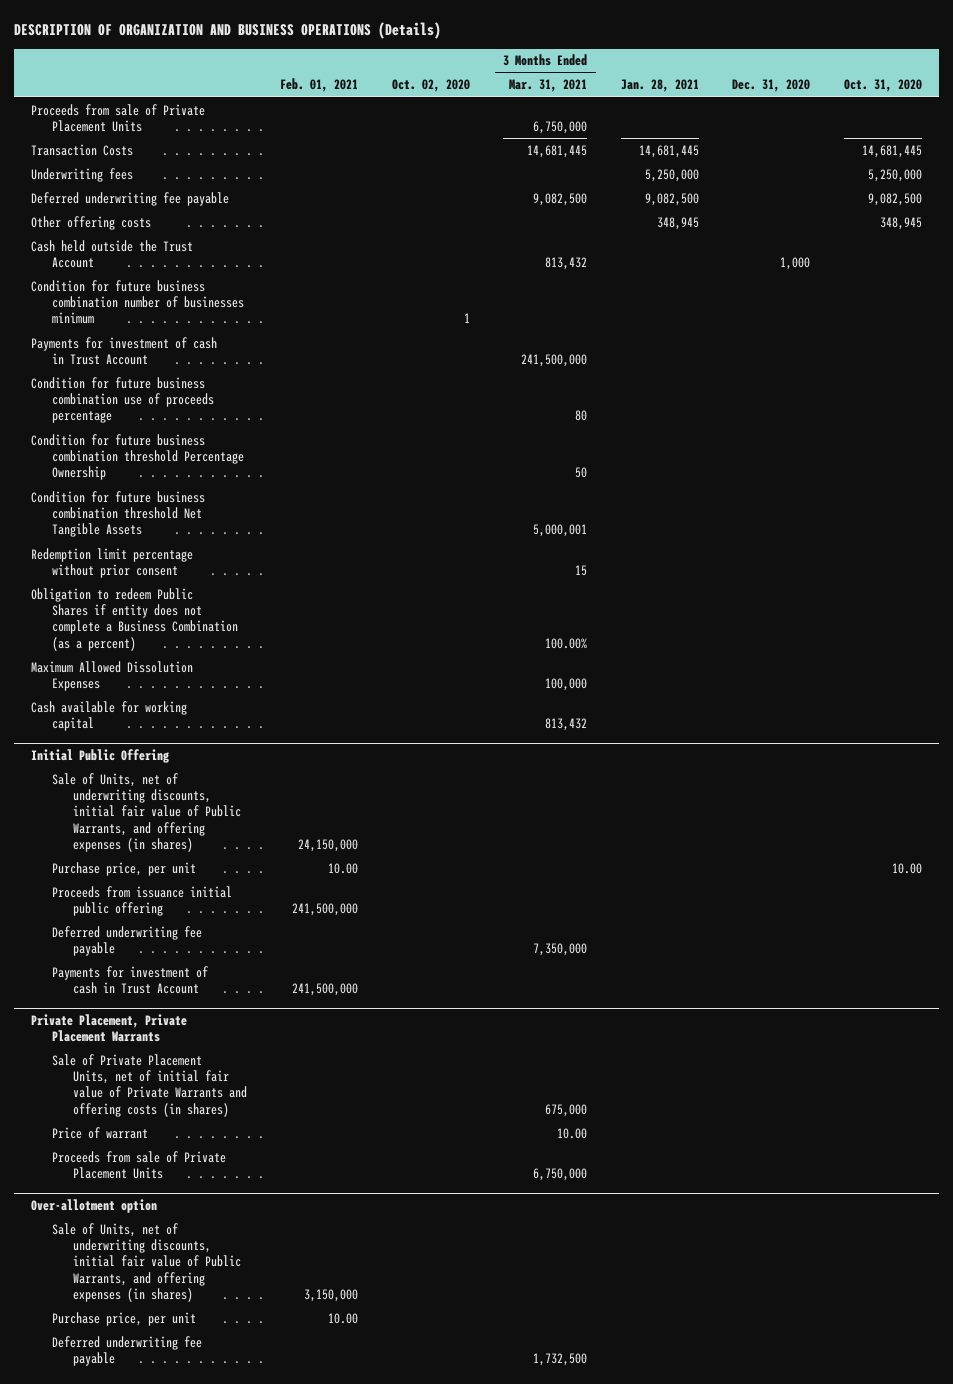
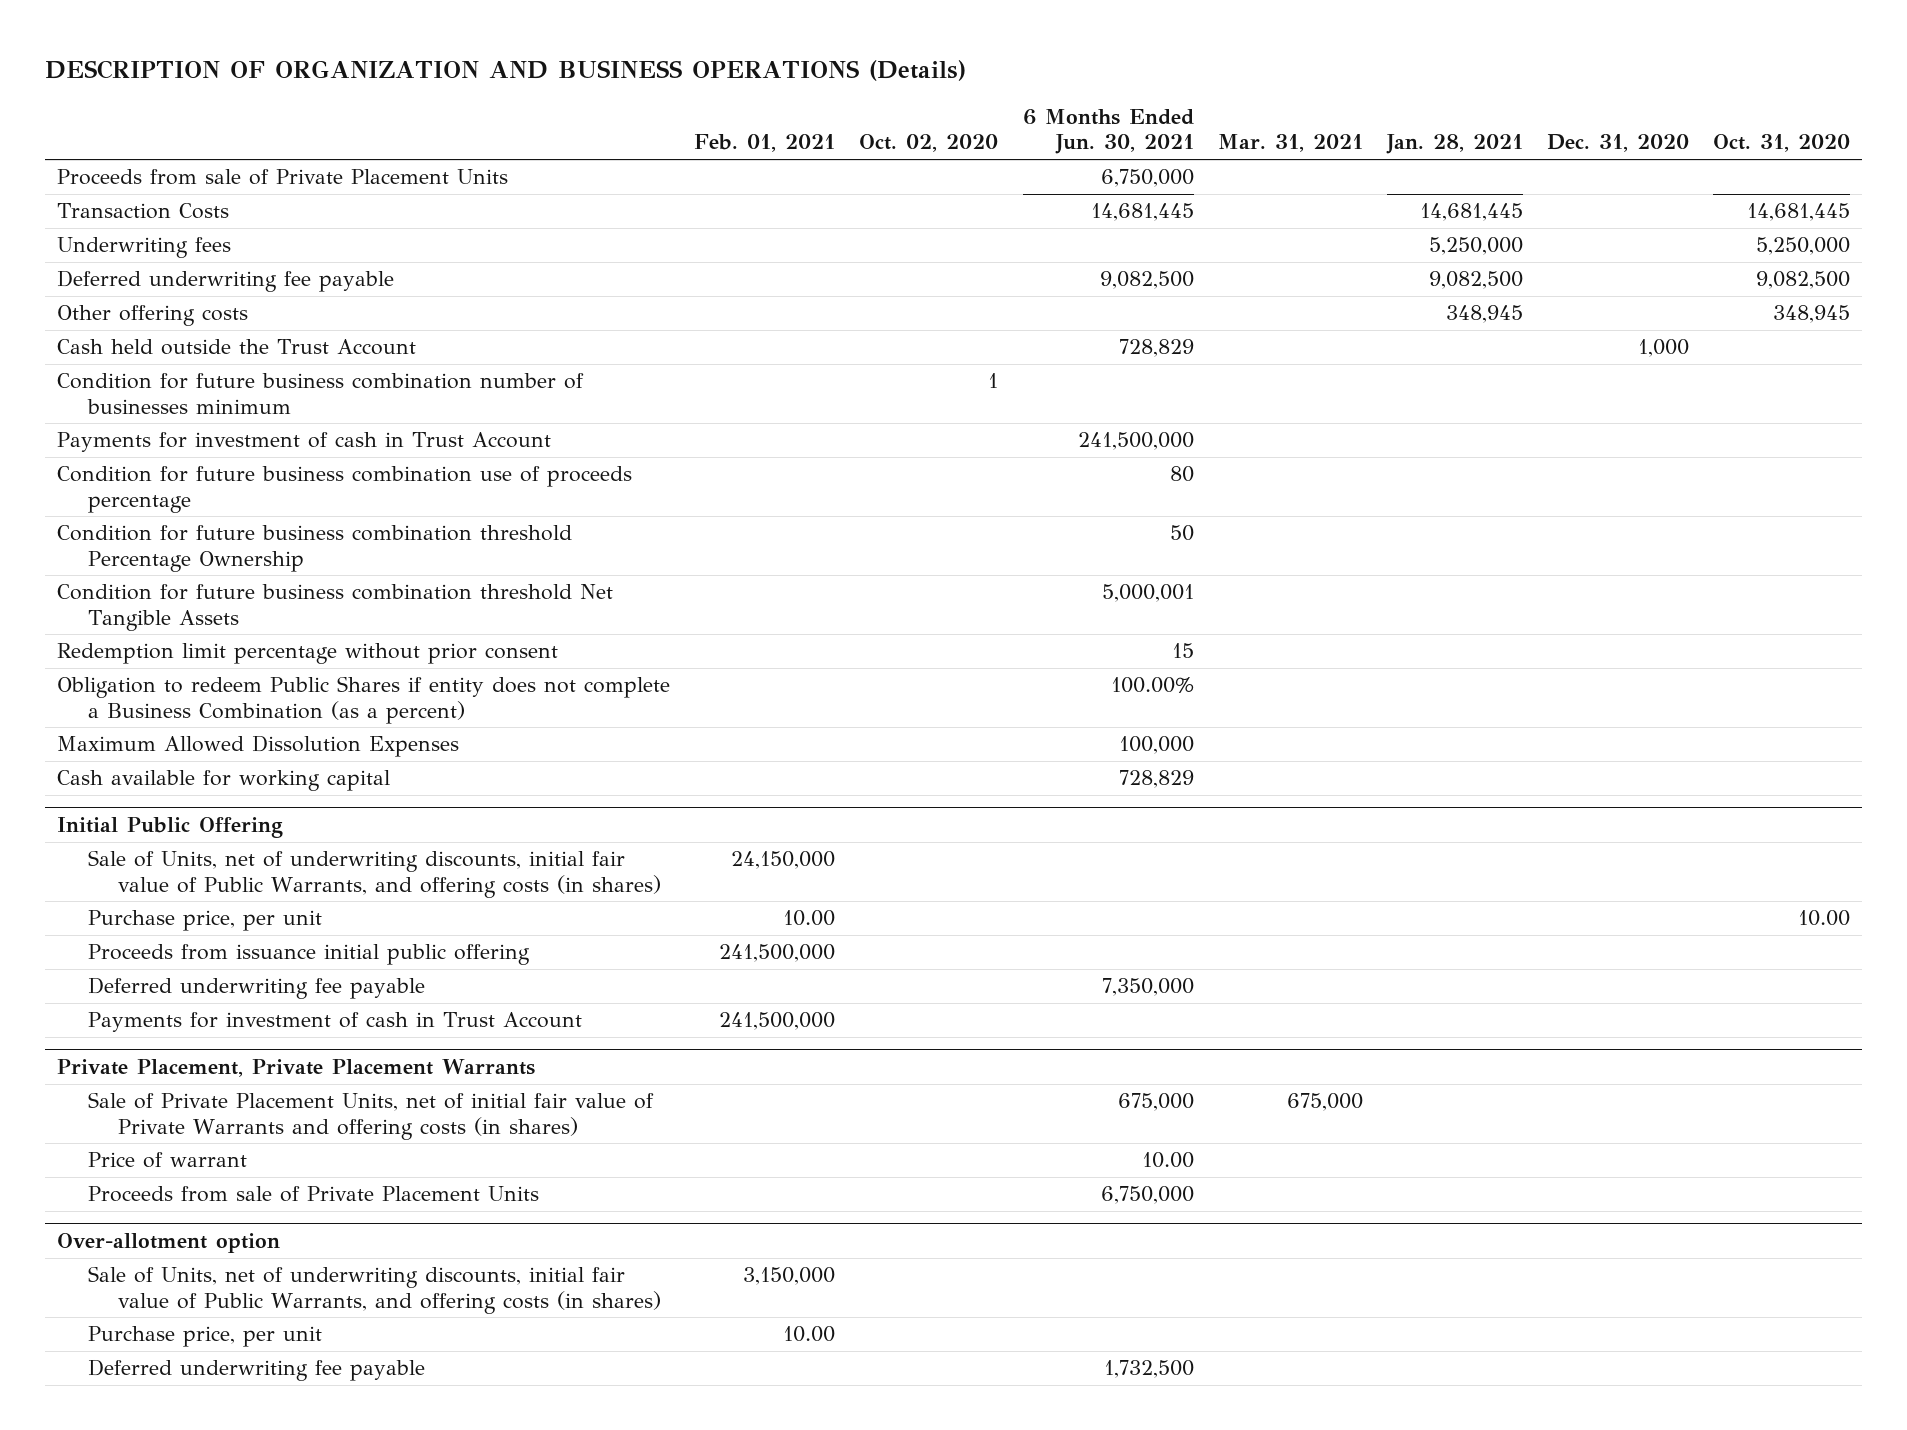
- | Feb. 01, 2021 | Oct. 02, 2020 | 3 Months Ended Mar. 31, 2021 | Jan. 28, 2021 | Dec. 31, 2020 | Oct. 31, 2020
+ | Feb. 01, 2021 | Oct. 02, 2020 | 6 Months Ended Jun. 30, 2021 | Mar. 31, 2021 | Jan. 28, 2021 | Dec. 31, 2020 | Oct. 31, 2020
@ Initial Public Offering
- Sale of Units, net of underwriting discounts, initial fair value of Public Warrants, and offering expenses (in shares) | 24,150,000 | | | | |
+ Sale of Units, net of underwriting discounts, initial fair value of Public Warrants, and offering costs (in shares) | 24,150,000 | | | | | |
@ Over-allotment option
- Sale of Units, net of underwriting discounts, initial fair value of Public Warrants, and offering expenses (in shares) | 3,150,000 | | | | |
+ Sale of Units, net of underwriting discounts, initial fair value of Public Warrants, and offering costs (in shares) | 3,150,000 | | | | | |

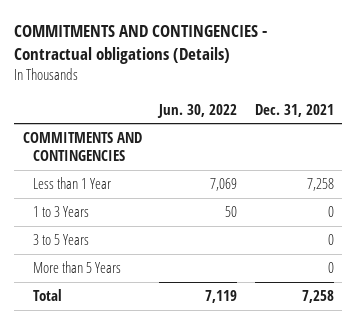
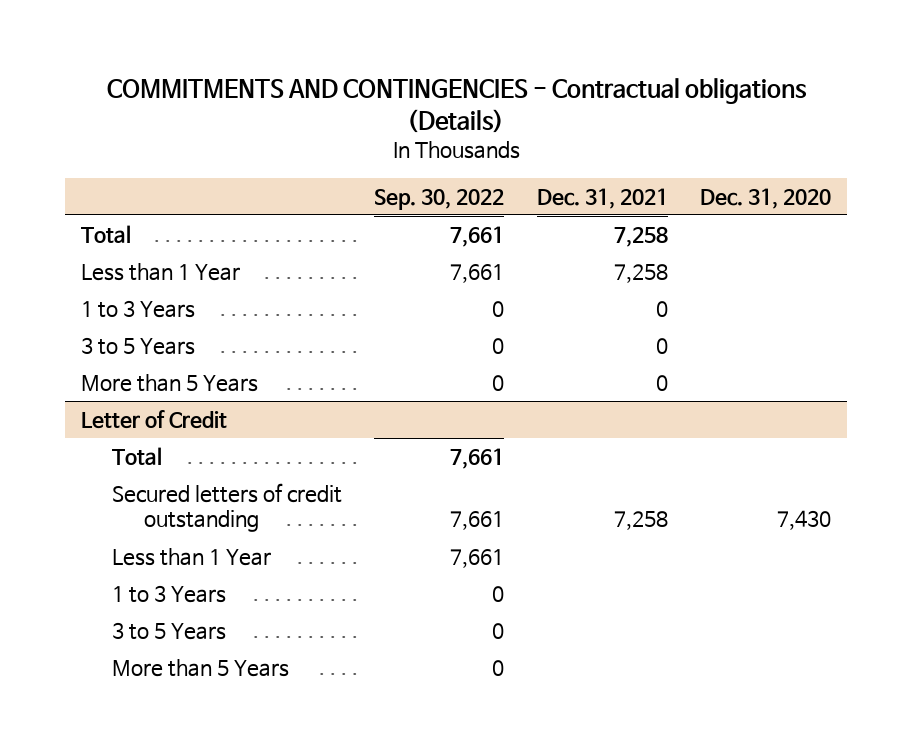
- | Jun. 30, 2022 | Dec. 31, 2021
+ | Sep. 30, 2022 | Dec. 31, 2021 | Dec. 31, 2020
- COMMITMENTS AND CONTINGENCIES
moved up: Total | 7,661 | 7,258 |
+ Letter of Credit
+ Total | 7,661 | |
+ Secured letters of credit outstanding | 7,661 | 7,258 | 7,430
+ Less than 1 Year | 7,661 | |
+ 1 to 3 Years | 0 | |
+ 3 to 5 Years | 0 | |
+ More than 5 Years | 0 | |

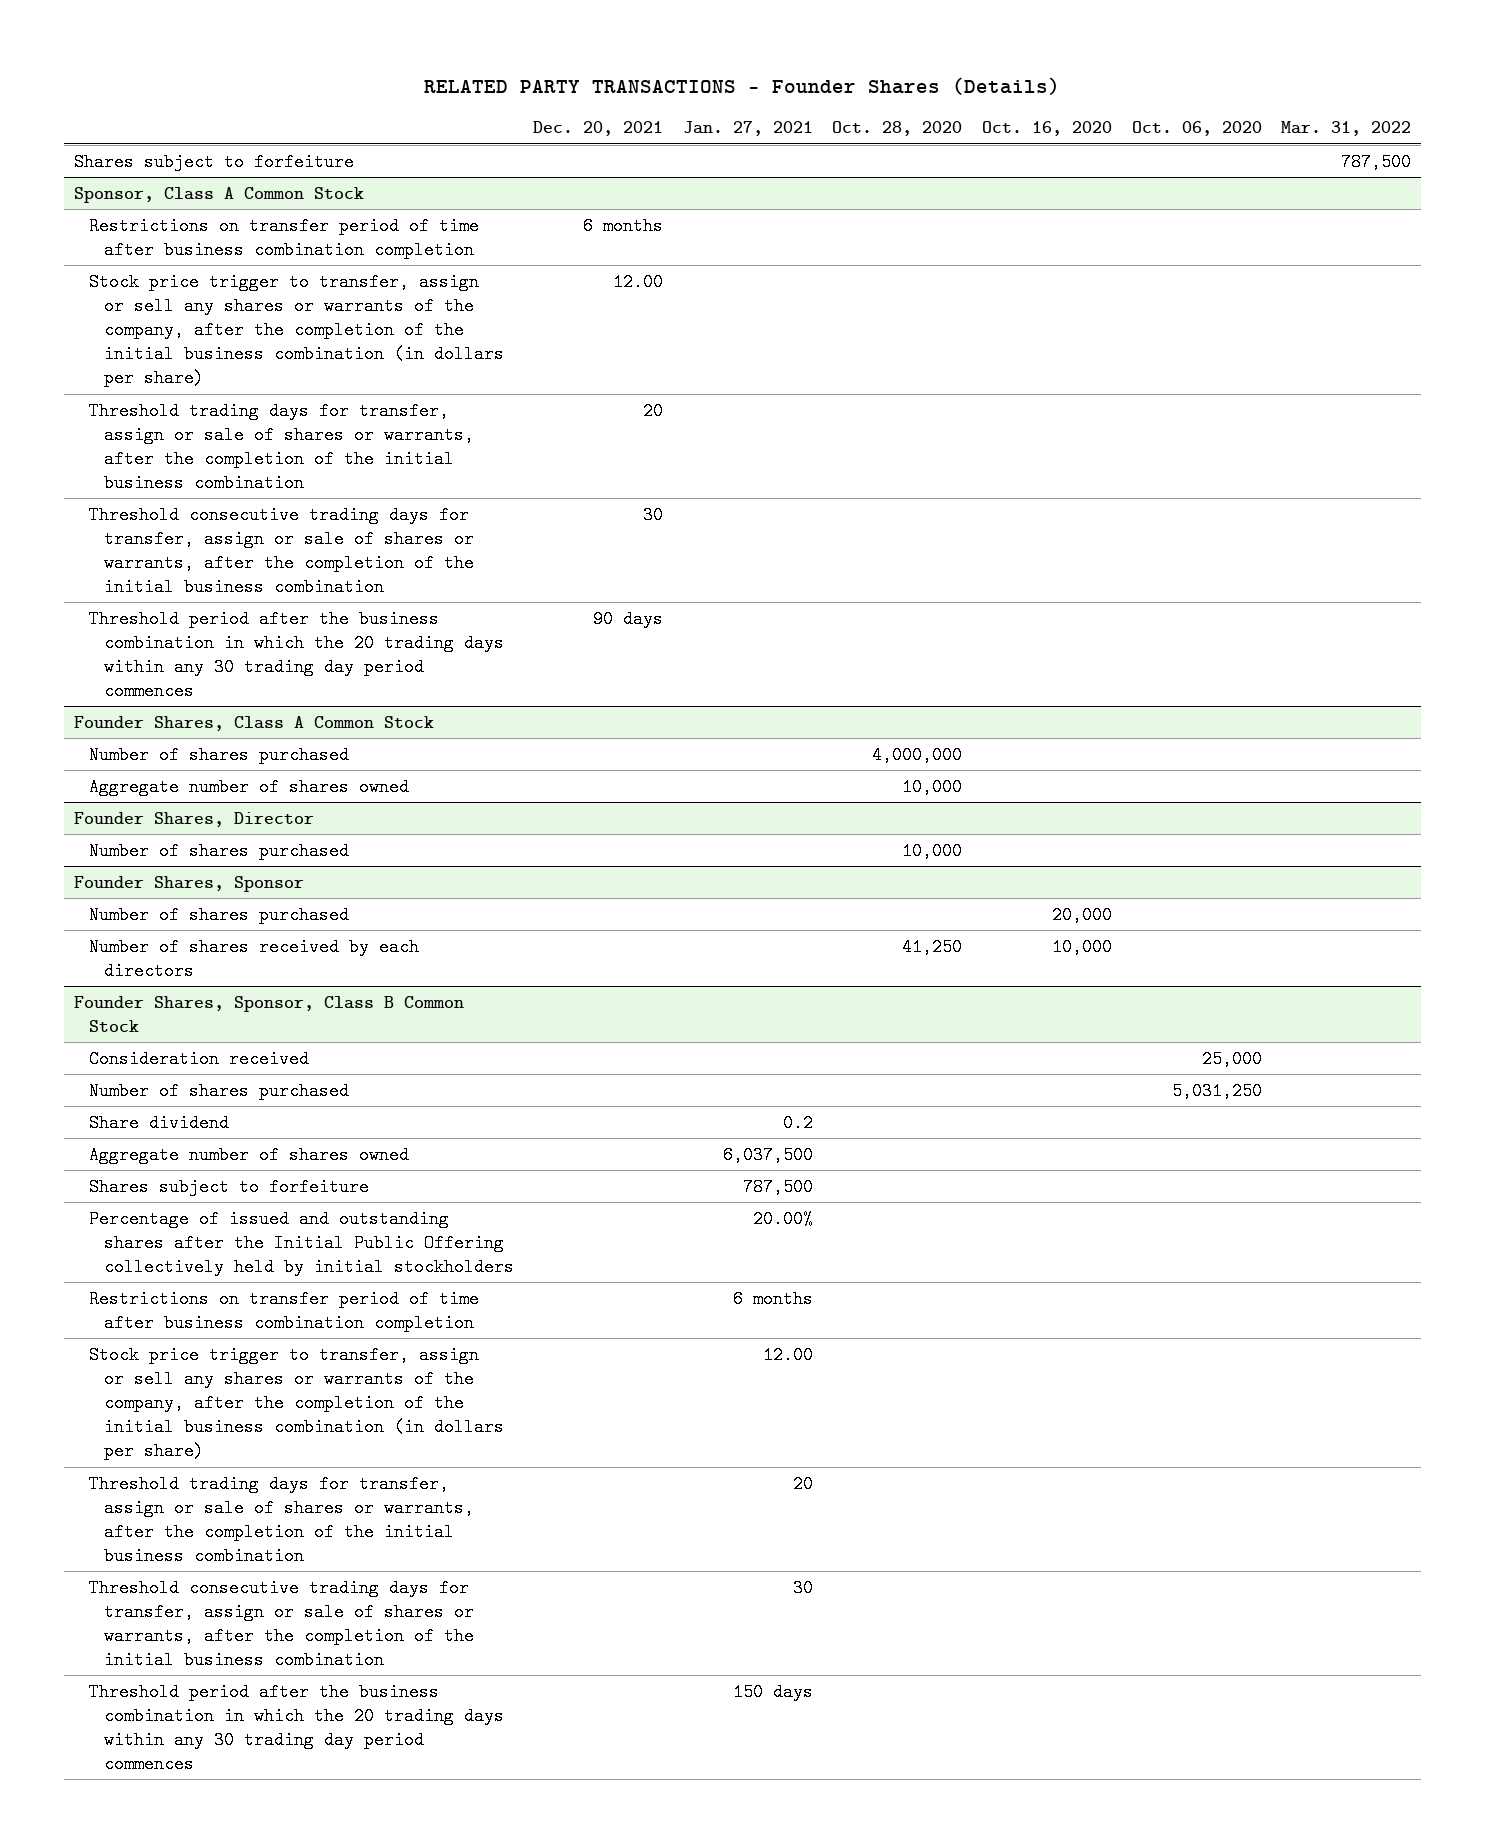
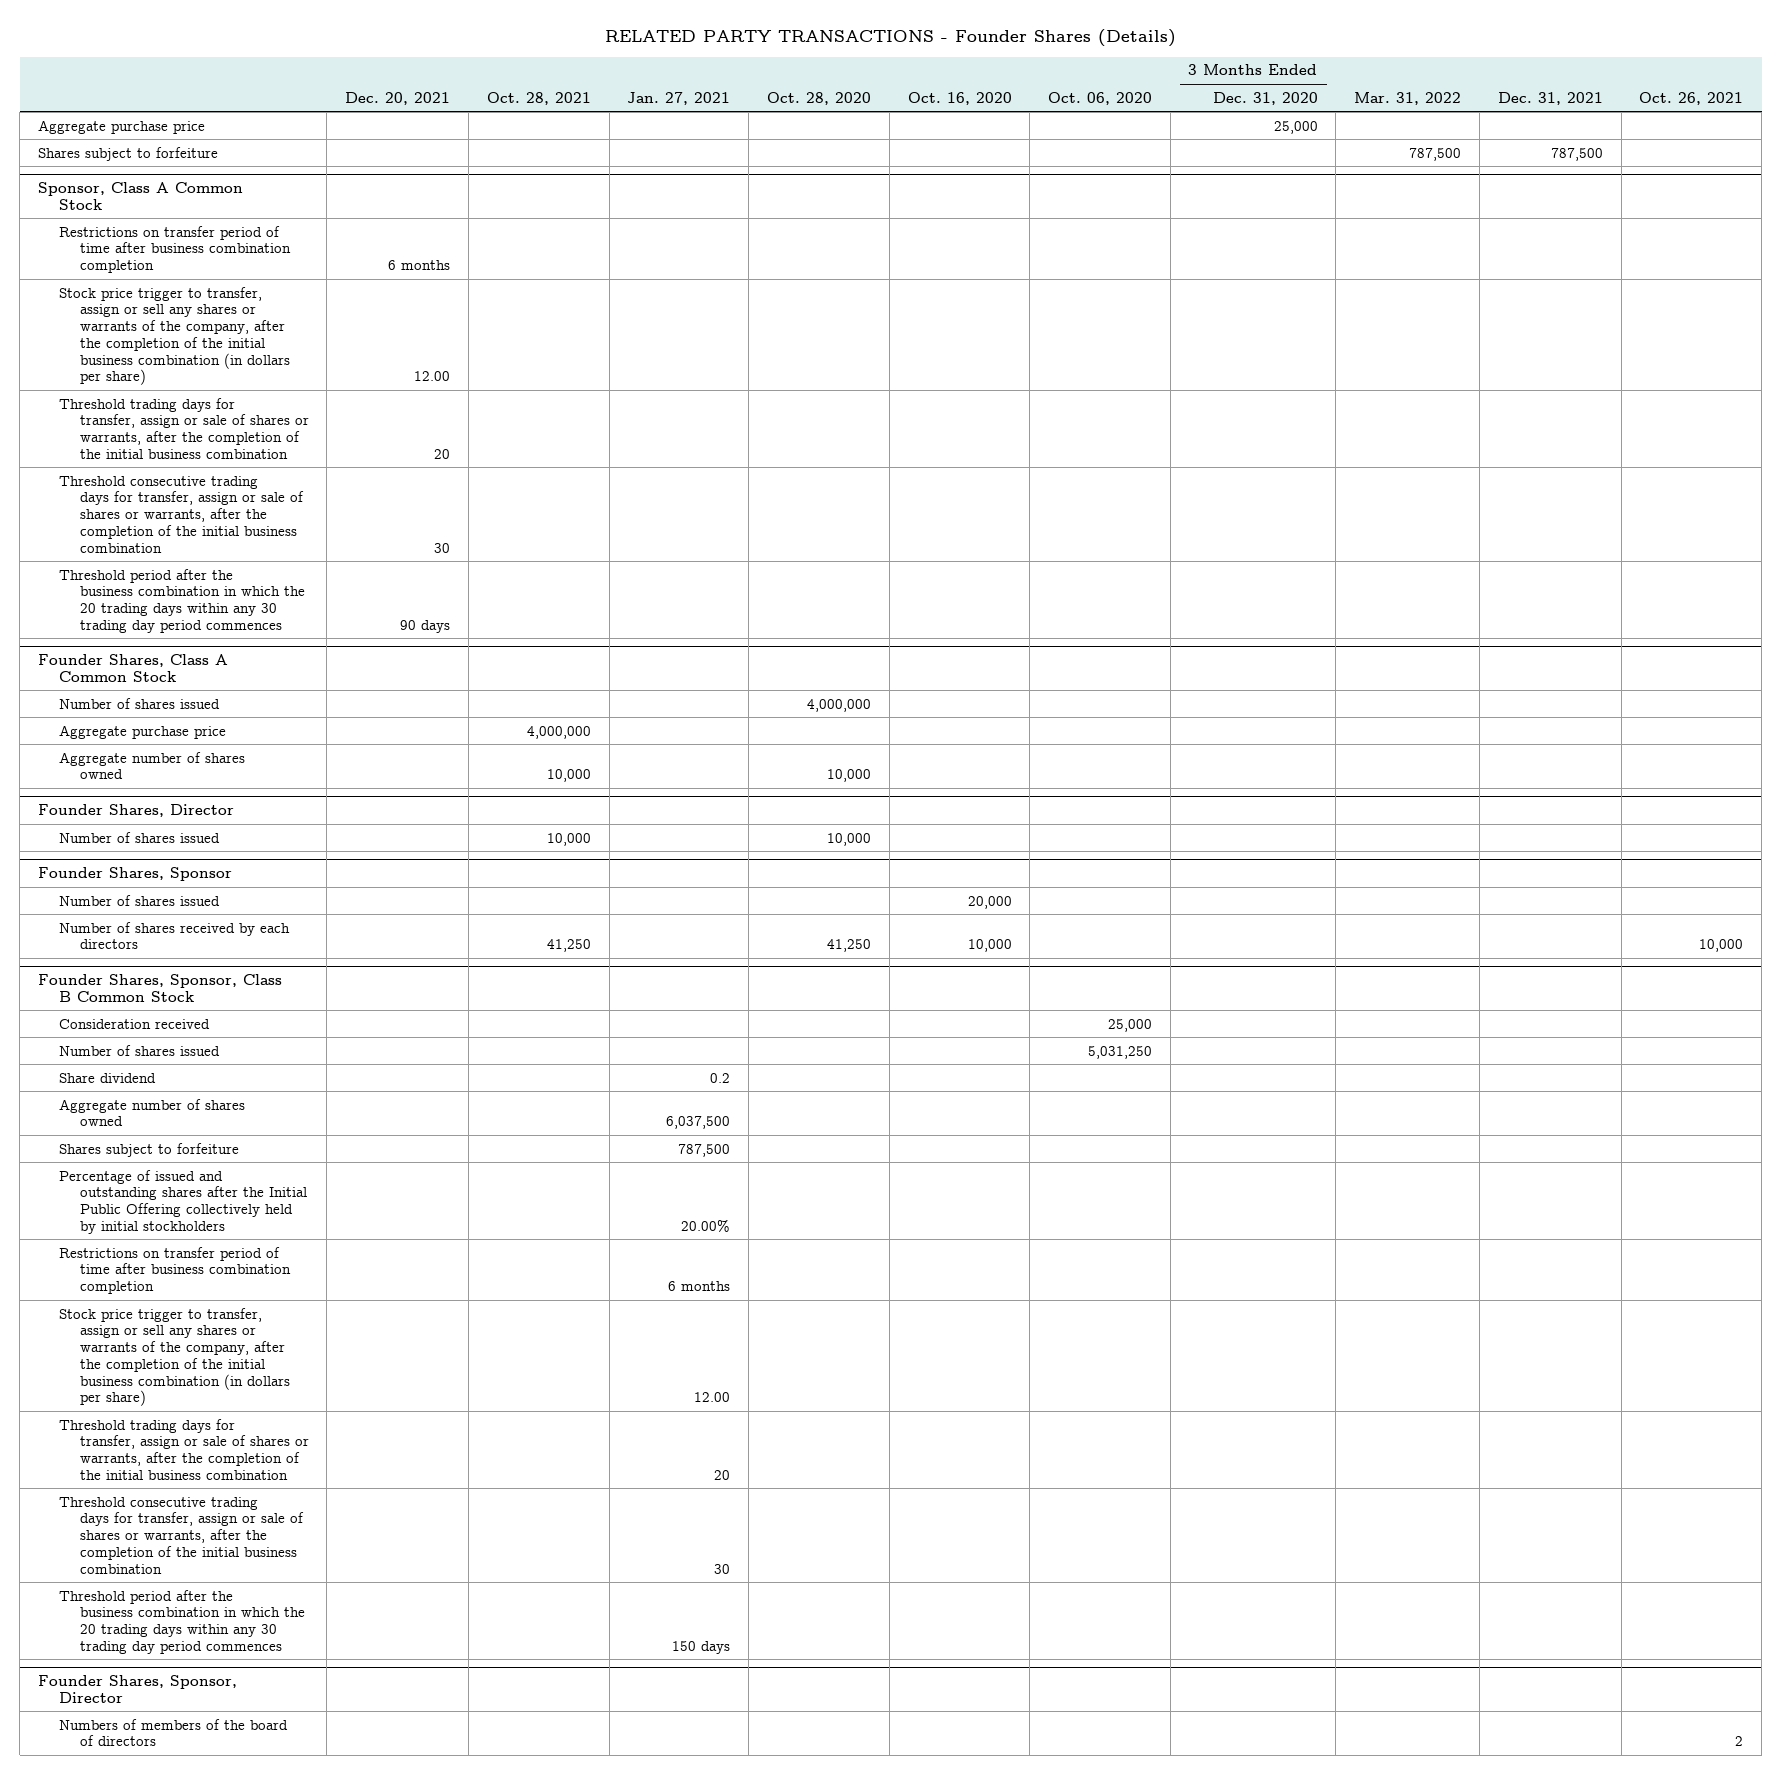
- | Dec. 20, 2021 | Jan. 27, 2021 | Oct. 28, 2020 | Oct. 16, 2020 | Oct. 06, 2020 | Mar. 31, 2022
+ | Dec. 20, 2021 | Oct. 28, 2021 | Jan. 27, 2021 | Oct. 28, 2020 | Oct. 16, 2020 | Oct. 06, 2020 | 3 Months Ended Dec. 31, 2020 | Mar. 31, 2022 | Dec. 31, 2021 | Oct. 26, 2021
+ Aggregate purchase price | | | | | | | 25,000 | | |
@ Founder Shares, Class A Common Stock
- Number of shares purchased | | | 4,000,000 | | |
+ Number of shares issued | | | | 4,000,000 | | | | | |
+ Aggregate purchase price | | 4,000,000 | | | | | | | |
@ Founder Shares, Director
- Number of shares purchased | | | 10,000 | | |
+ Number of shares issued | | 10,000 | | 10,000 | | | | | |
@ Founder Shares, Sponsor
- Number of shares purchased | | | | 20,000 | |
+ Number of shares issued | | | | | 20,000 | | | | |
@ Founder Shares, Sponsor, Class B Common Stock
- Number of shares purchased | | | | | 5,031,250 |
+ Number of shares issued | | | | | | 5,031,250 | | | |
+ Founder Shares, Sponsor, Director
+ Numbers of members of the board of directors | | | | | | | | | | 2

